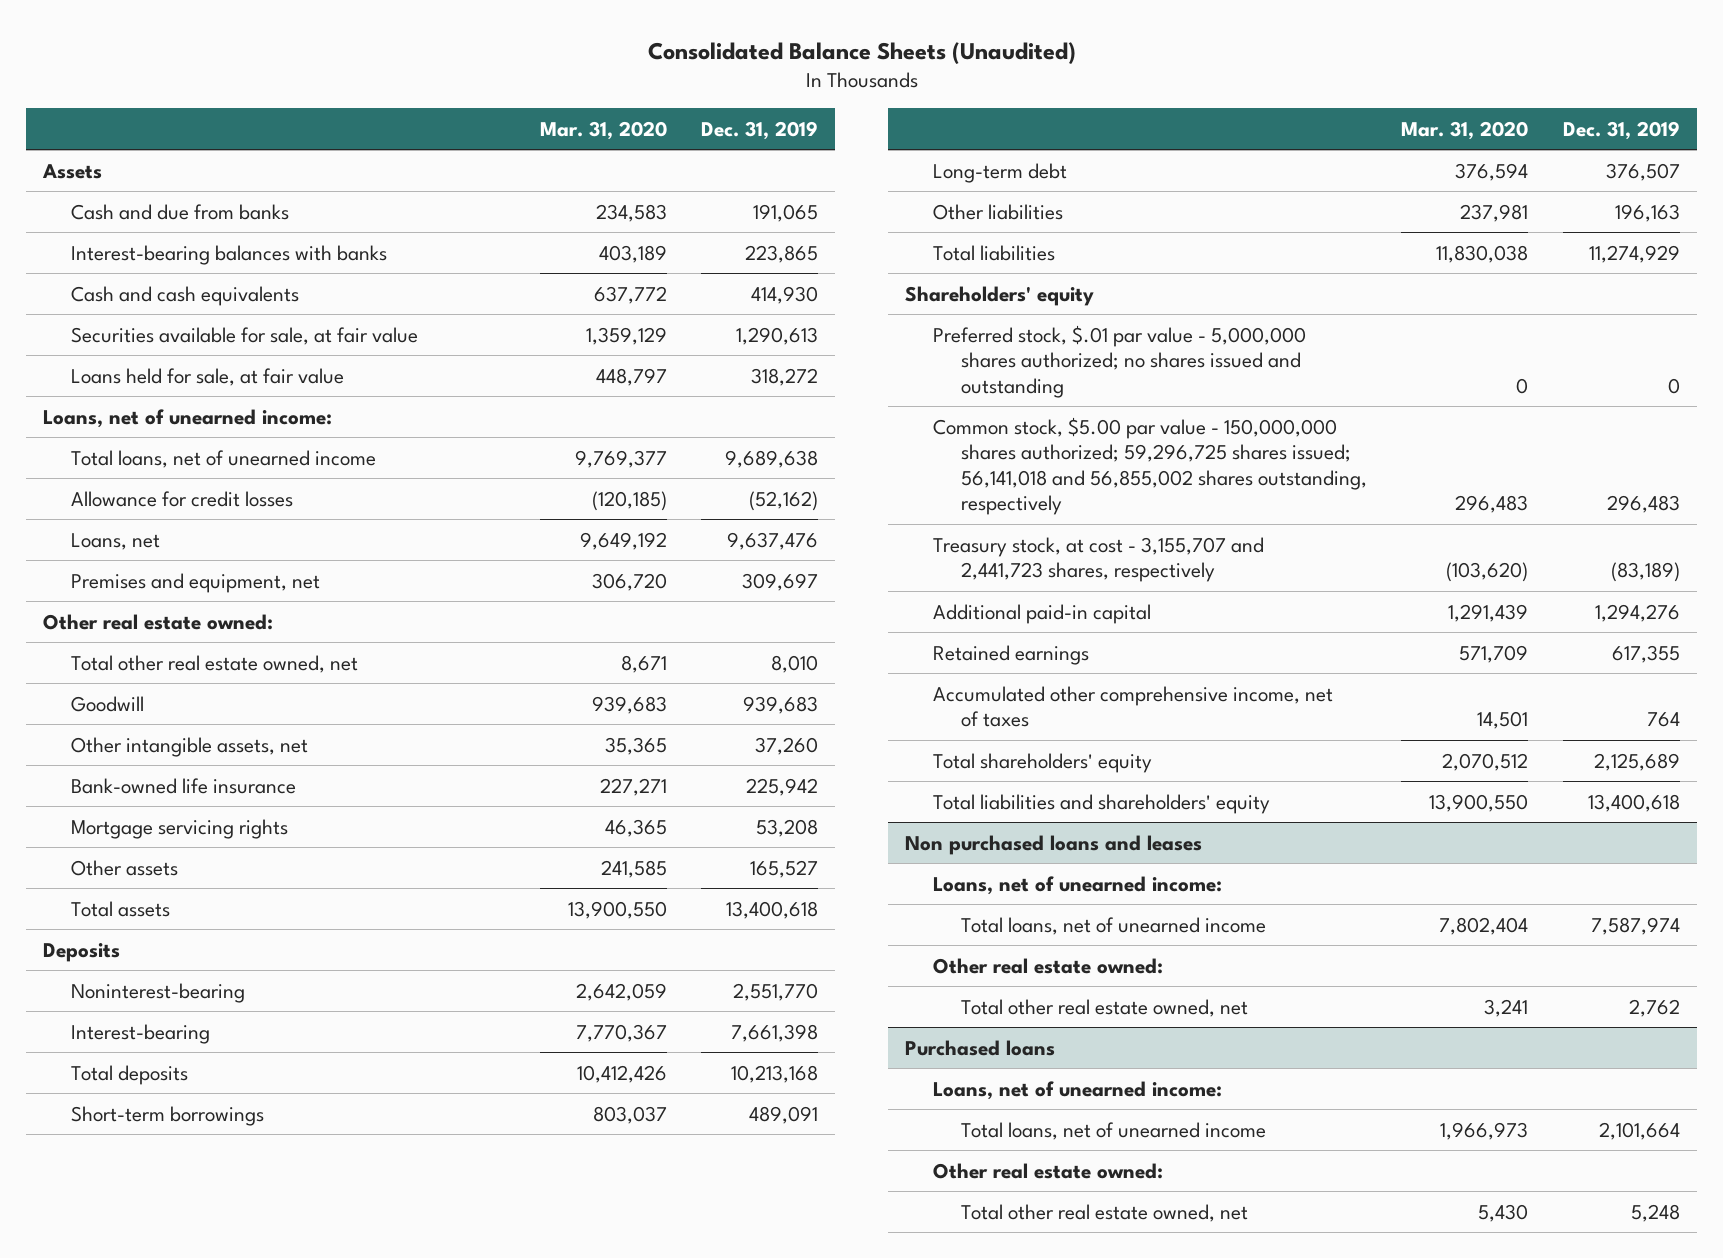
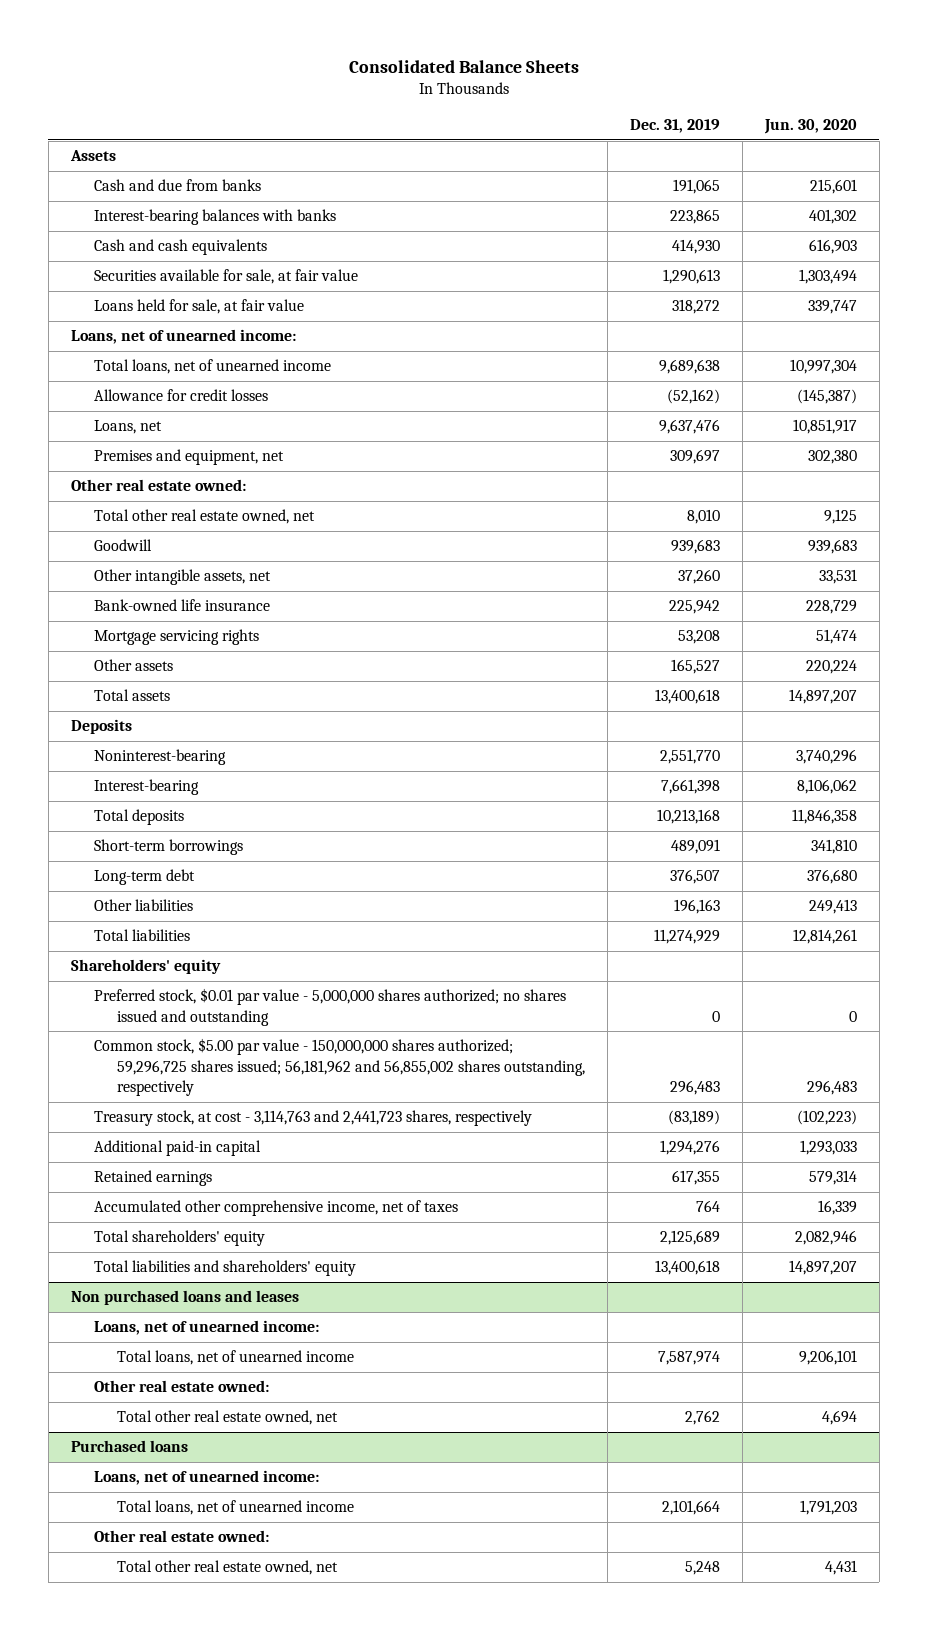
- Consolidated Balance Sheets (Unaudited)
+ Consolidated Balance Sheets
- | Mar. 31, 2020 | Dec. 31, 2019
+ | Dec. 31, 2019 | Jun. 30, 2020
- Preferred stock, $.01 par value - 5,000,000 shares authorized; no shares issued and outstanding | 0 | 0
- Common stock, $5.00 par value - 150,000,000 shares authorized; 59,296,725 shares issued; 56,141,018 and 56,855,002 shares outstanding, respectively | 296,483 | 296,483
- Treasury stock, at cost - 3,155,707 and 2,441,723 shares, respectively | (103,620) | (83,189)
+ Preferred stock, $0.01 par value - 5,000,000 shares authorized; no shares issued and outstanding | 0 | 0
+ Common stock, $5.00 par value - 150,000,000 shares authorized; 59,296,725 shares issued; 56,181,962 and 56,855,002 shares outstanding, respectively | 296,483 | 296,483
+ Treasury stock, at cost - 3,114,763 and 2,441,723 shares, respectively | (83,189) | (102,223)

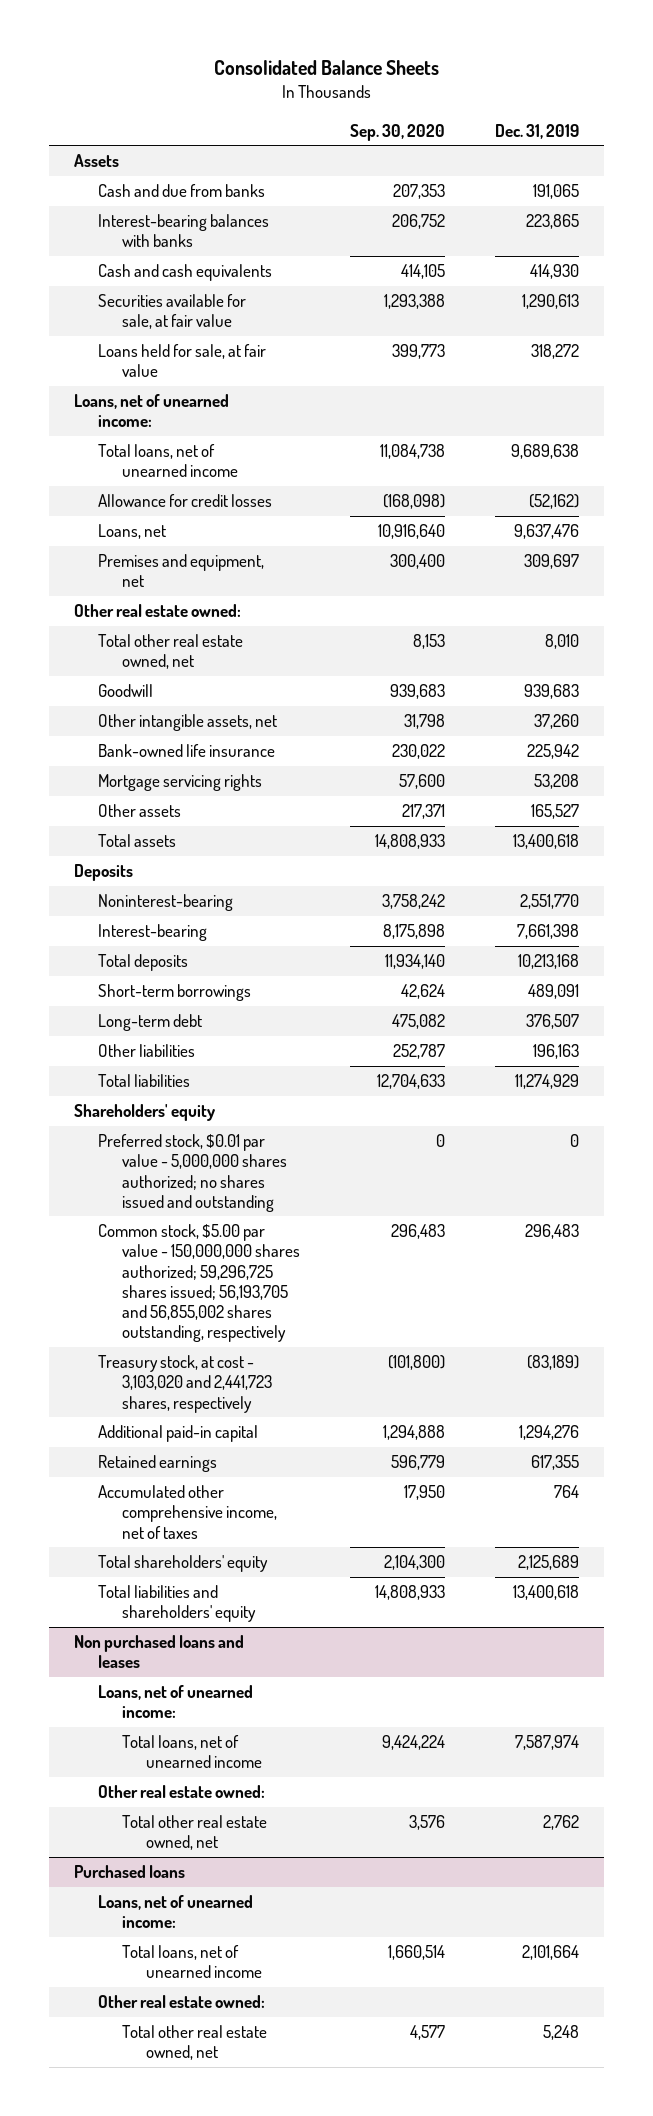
- | Dec. 31, 2019 | Jun. 30, 2020
+ | Sep. 30, 2020 | Dec. 31, 2019
- Common stock, $5.00 par value - 150,000,000 shares authorized; 59,296,725 shares issued; 56,181,962 and 56,855,002 shares outstanding, respectively | 296,483 | 296,483
- Treasury stock, at cost - 3,114,763 and 2,441,723 shares, respectively | (83,189) | (102,223)
+ Common stock, $5.00 par value - 150,000,000 shares authorized; 59,296,725 shares issued; 56,193,705 and 56,855,002 shares outstanding, respectively | 296,483 | 296,483
+ Treasury stock, at cost - 3,103,020 and 2,441,723 shares, respectively | (101,800) | (83,189)

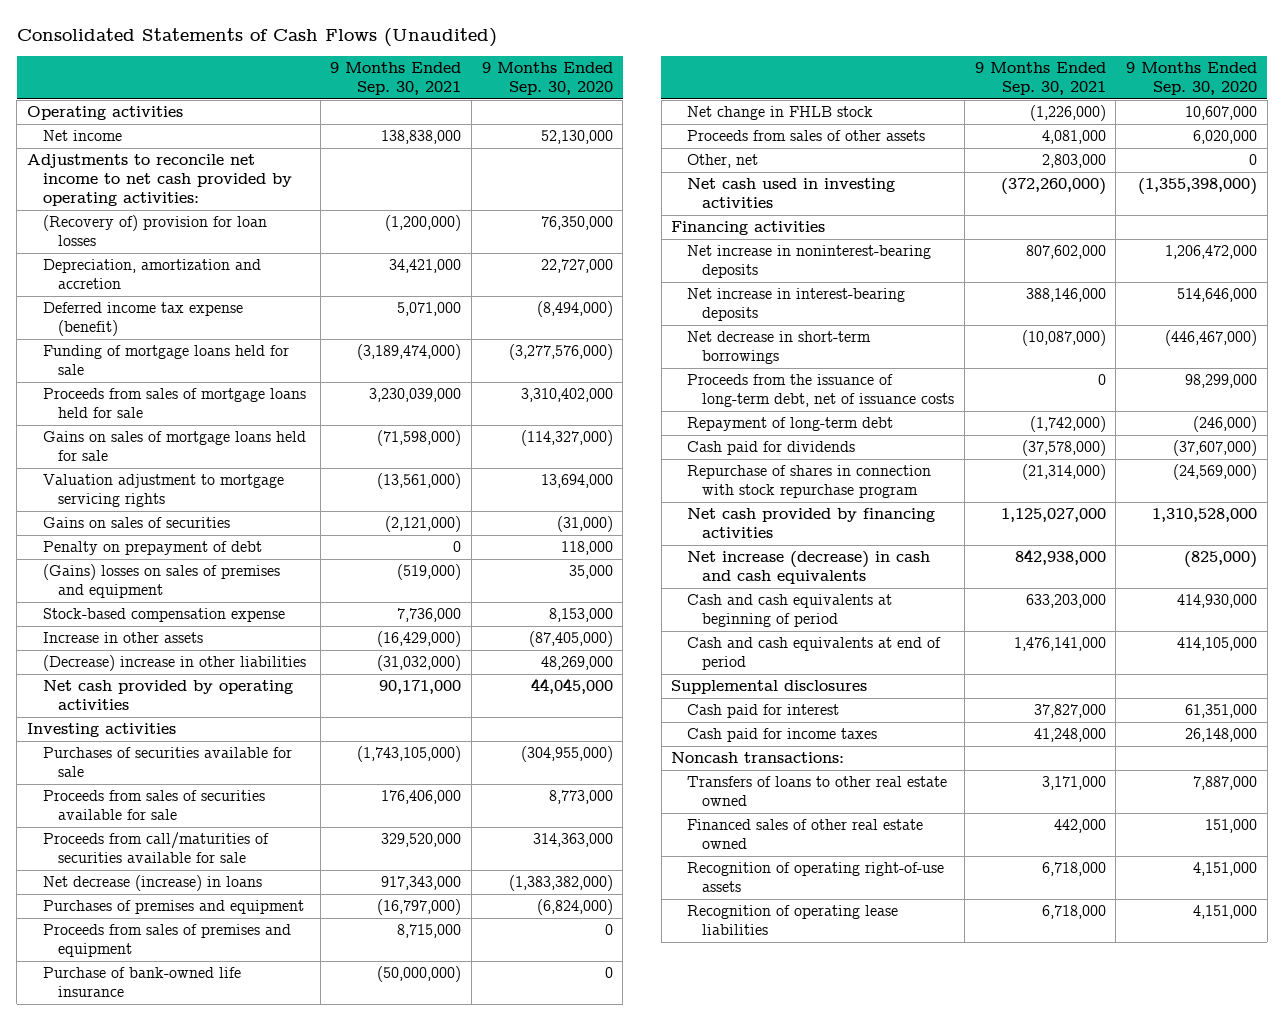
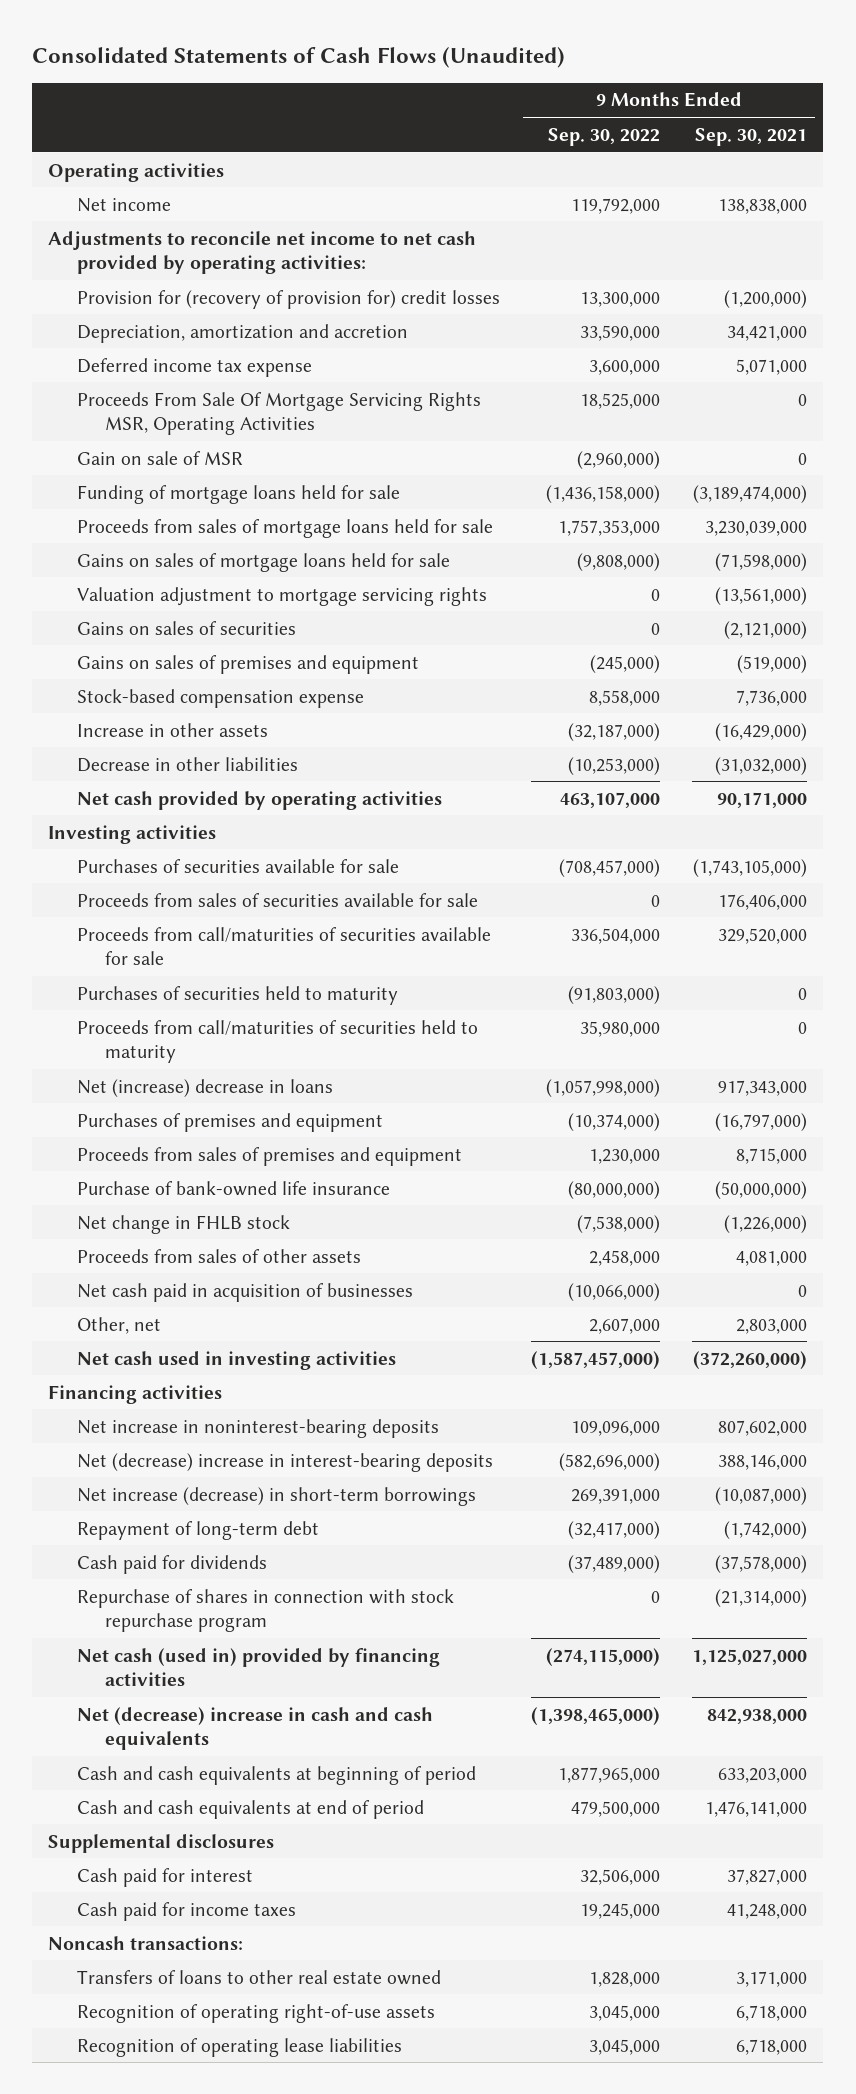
- | 9 Months Ended Sep. 30, 2021 | 9 Months Ended Sep. 30, 2020
+ | 9 Months Ended Sep. 30, 2022 | 9 Months Ended Sep. 30, 2021
- (Recovery of) provision for loan losses | (1,200,000) | 76,350,000
+ Provision for (recovery of provision for) credit losses | 13,300,000 | (1,200,000)
- Deferred income tax expense (benefit) | 5,071,000 | (8,494,000)
+ Deferred income tax expense | 3,600,000 | 5,071,000
+ Proceeds From Sale Of Mortgage Servicing Rights MSR, Operating Activities | 18,525,000 | 0
+ Gain on sale of MSR | (2,960,000) | 0
- Penalty on prepayment of debt | 0 | 118,000
- (Gains) losses on sales of premises and equipment | (519,000) | 35,000
+ Gains on sales of premises and equipment | (245,000) | (519,000)
- (Decrease) increase in other liabilities | (31,032,000) | 48,269,000
+ Decrease in other liabilities | (10,253,000) | (31,032,000)
- Net decrease (increase) in loans | 917,343,000 | (1,383,382,000)
+ Purchases of securities held to maturity | (91,803,000) | 0
+ Proceeds from call/maturities of securities held to maturity | 35,980,000 | 0
+ Net (increase) decrease in loans | (1,057,998,000) | 917,343,000
+ Net cash paid in acquisition of businesses | (10,066,000) | 0
- Net increase in interest-bearing deposits | 388,146,000 | 514,646,000
- Net decrease in short-term borrowings | (10,087,000) | (446,467,000)
- Proceeds from the issuance of long-term debt, net of issuance costs | 0 | 98,299,000
+ Net (decrease) increase in interest-bearing deposits | (582,696,000) | 388,146,000
+ Net increase (decrease) in short-term borrowings | 269,391,000 | (10,087,000)
- Net cash provided by financing activities | 1,125,027,000 | 1,310,528,000
- Net increase (decrease) in cash and cash equivalents | 842,938,000 | (825,000)
+ Net cash (used in) provided by financing activities | (274,115,000) | 1,125,027,000
+ Net (decrease) increase in cash and cash equivalents | (1,398,465,000) | 842,938,000
- Financed sales of other real estate owned | 442,000 | 151,000

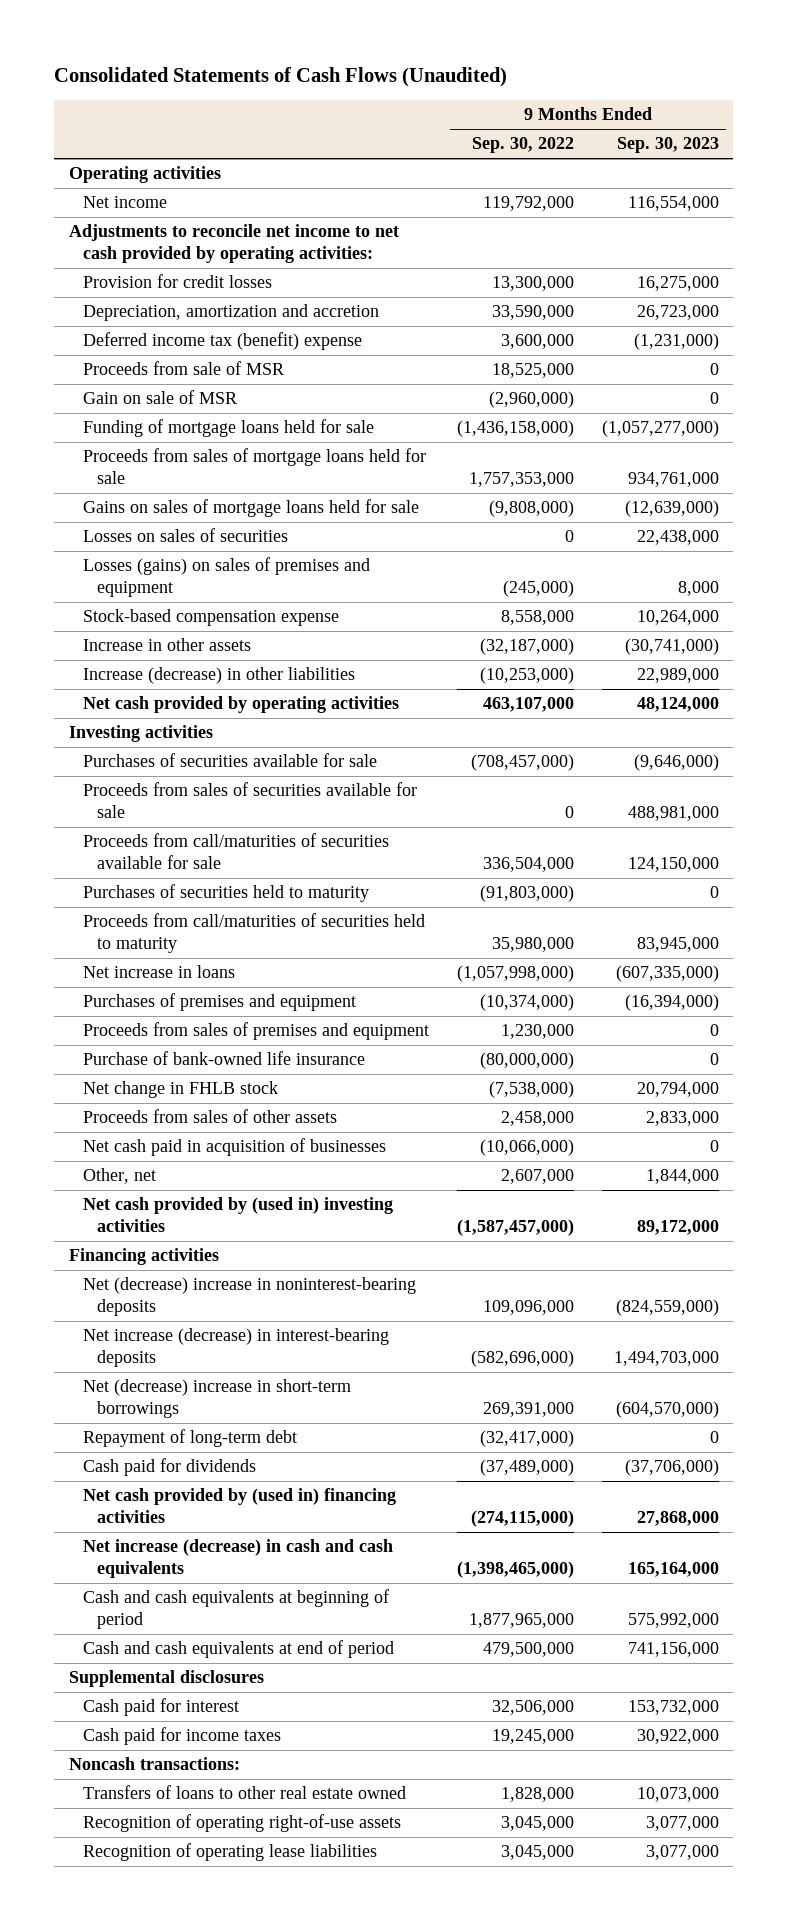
- | 9 Months Ended Sep. 30, 2022 | 9 Months Ended Sep. 30, 2021
+ | 9 Months Ended Sep. 30, 2022 | 9 Months Ended Sep. 30, 2023
- Provision for (recovery of provision for) credit losses | 13,300,000 | (1,200,000)
+ Provision for credit losses | 13,300,000 | 16,275,000
- Deferred income tax expense | 3,600,000 | 5,071,000
- Proceeds From Sale Of Mortgage Servicing Rights MSR, Operating Activities | 18,525,000 | 0
+ Deferred income tax (benefit) expense | 3,600,000 | (1,231,000)
+ Proceeds from sale of MSR | 18,525,000 | 0
- Valuation adjustment to mortgage servicing rights | 0 | (13,561,000)
- Gains on sales of securities | 0 | (2,121,000)
- Gains on sales of premises and equipment | (245,000) | (519,000)
+ Losses on sales of securities | 0 | 22,438,000
+ Losses (gains) on sales of premises and equipment | (245,000) | 8,000
- Decrease in other liabilities | (10,253,000) | (31,032,000)
+ Increase (decrease) in other liabilities | (10,253,000) | 22,989,000
- Net (increase) decrease in loans | (1,057,998,000) | 917,343,000
+ Net increase in loans | (1,057,998,000) | (607,335,000)
- Net cash used in investing activities | (1,587,457,000) | (372,260,000)
+ Net cash provided by (used in) investing activities | (1,587,457,000) | 89,172,000
- Net increase in noninterest-bearing deposits | 109,096,000 | 807,602,000
- Net (decrease) increase in interest-bearing deposits | (582,696,000) | 388,146,000
- Net increase (decrease) in short-term borrowings | 269,391,000 | (10,087,000)
+ Net (decrease) increase in noninterest-bearing deposits | 109,096,000 | (824,559,000)
+ Net increase (decrease) in interest-bearing deposits | (582,696,000) | 1,494,703,000
+ Net (decrease) increase in short-term borrowings | 269,391,000 | (604,570,000)
- Repurchase of shares in connection with stock repurchase program | 0 | (21,314,000)
- Net cash (used in) provided by financing activities | (274,115,000) | 1,125,027,000
- Net (decrease) increase in cash and cash equivalents | (1,398,465,000) | 842,938,000
+ Net cash provided by (used in) financing activities | (274,115,000) | 27,868,000
+ Net increase (decrease) in cash and cash equivalents | (1,398,465,000) | 165,164,000

